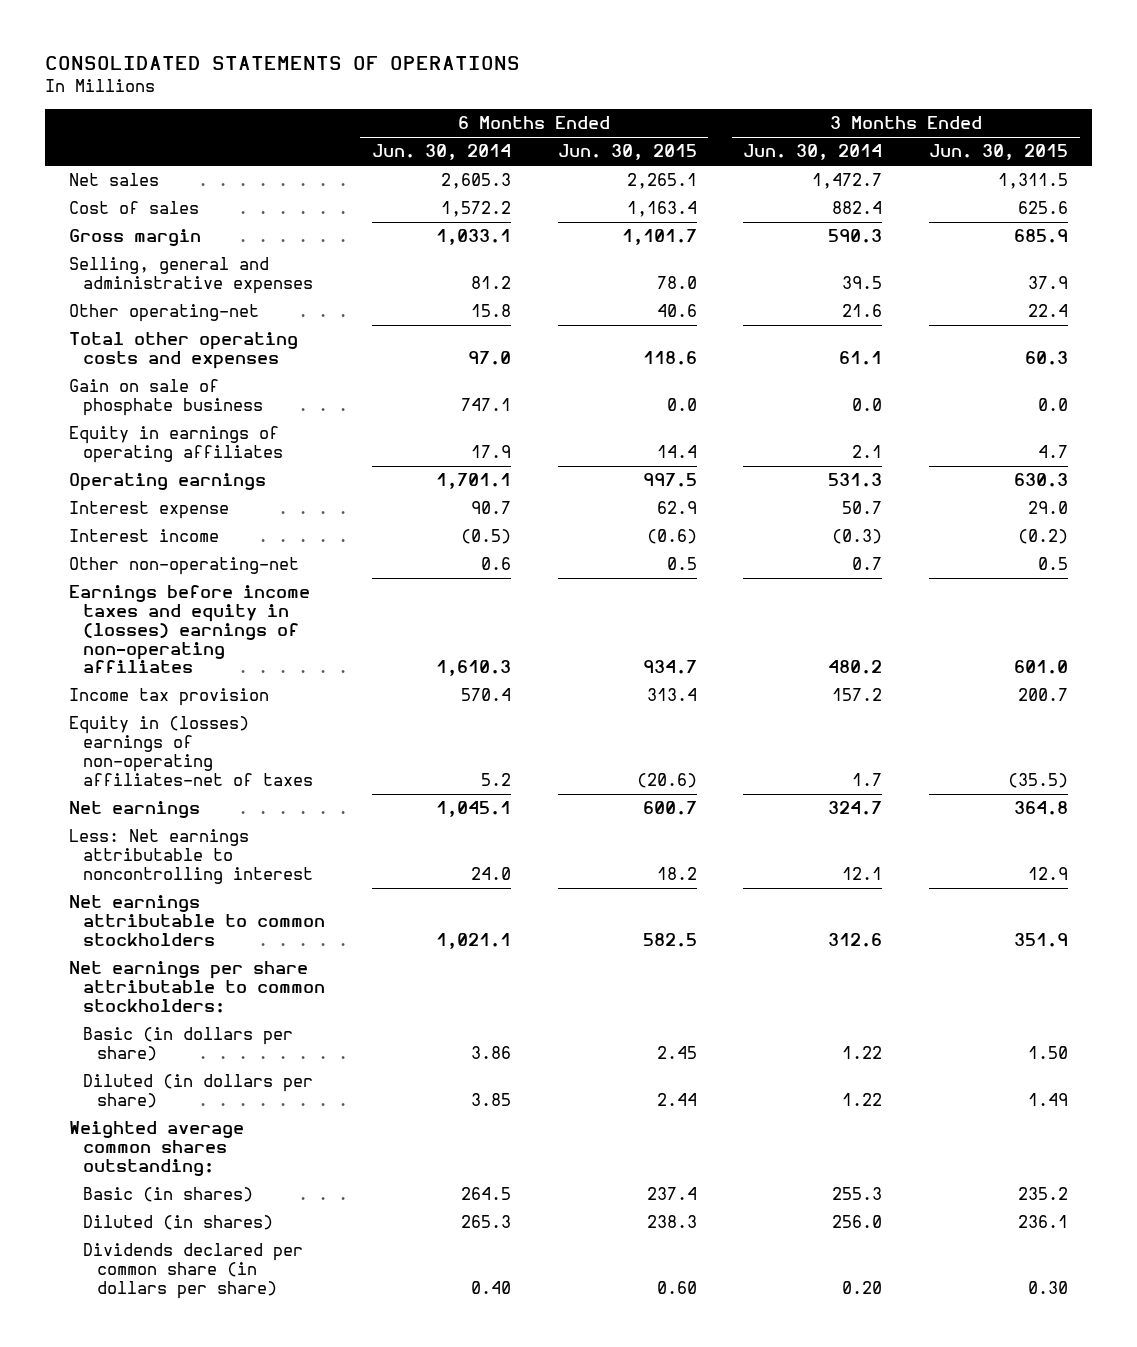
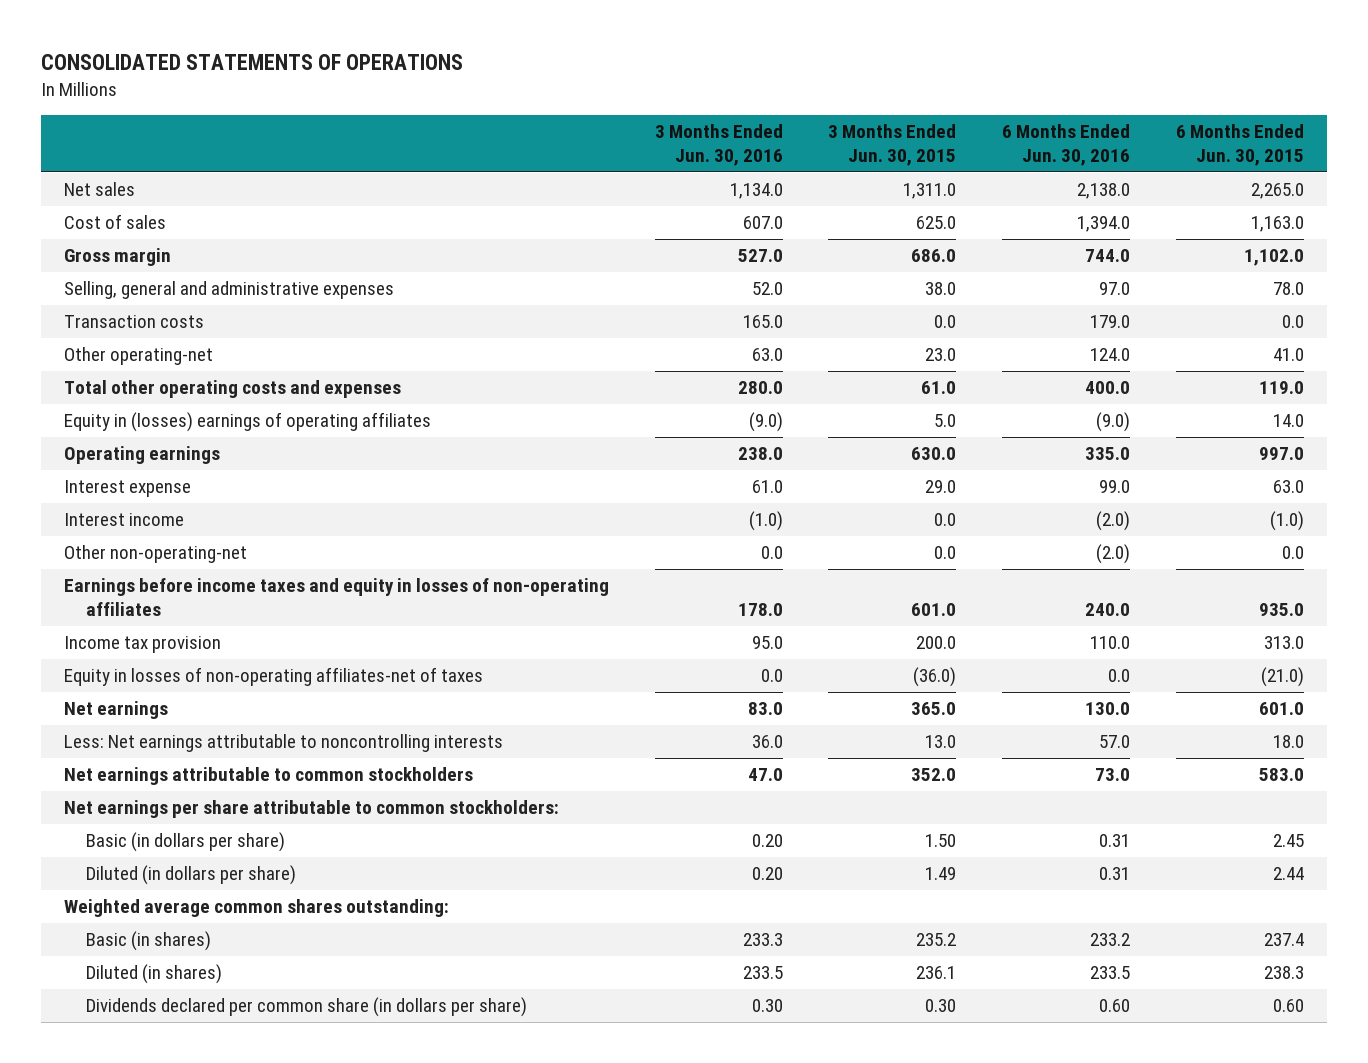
- | 6 Months Ended Jun. 30, 2014 | 6 Months Ended Jun. 30, 2015 | 3 Months Ended Jun. 30, 2014 | 3 Months Ended Jun. 30, 2015
+ | 3 Months Ended Jun. 30, 2016 | 3 Months Ended Jun. 30, 2015 | 6 Months Ended Jun. 30, 2016 | 6 Months Ended Jun. 30, 2015
- Net sales | 2,605.3 | 2,265.1 | 1,472.7 | 1,311.5
- Cost of sales | 1,572.2 | 1,163.4 | 882.4 | 625.6
- Gross margin | 1,033.1 | 1,101.7 | 590.3 | 685.9
- Selling, general and administrative expenses | 81.2 | 78.0 | 39.5 | 37.9
- Other operating-net | 15.8 | 40.6 | 21.6 | 22.4
- Total other operating costs and expenses | 97.0 | 118.6 | 61.1 | 60.3
- Gain on sale of phosphate business | 747.1 | 0.0 | 0.0 | 0.0
- Equity in earnings of operating affiliates | 17.9 | 14.4 | 2.1 | 4.7
- Operating earnings | 1,701.1 | 997.5 | 531.3 | 630.3
- Interest expense | 90.7 | 62.9 | 50.7 | 29.0
- Interest income | (0.5) | (0.6) | (0.3) | (0.2)
- Other non-operating-net | 0.6 | 0.5 | 0.7 | 0.5
- Earnings before income taxes and equity in (losses) earnings of non-operating affiliates | 1,610.3 | 934.7 | 480.2 | 601.0
- Income tax provision | 570.4 | 313.4 | 157.2 | 200.7
- Equity in (losses) earnings of non-operating affiliates-net of taxes | 5.2 | (20.6) | 1.7 | (35.5)
- Net earnings | 1,045.1 | 600.7 | 324.7 | 364.8
- Less: Net earnings attributable to noncontrolling interest | 24.0 | 18.2 | 12.1 | 12.9
- Net earnings attributable to common stockholders | 1,021.1 | 582.5 | 312.6 | 351.9
+ Net sales | 1,134.0 | 1,311.0 | 2,138.0 | 2,265.0
+ Cost of sales | 607.0 | 625.0 | 1,394.0 | 1,163.0
+ Gross margin | 527.0 | 686.0 | 744.0 | 1,102.0
+ Selling, general and administrative expenses | 52.0 | 38.0 | 97.0 | 78.0
+ Transaction costs | 165.0 | 0.0 | 179.0 | 0.0
+ Other operating-net | 63.0 | 23.0 | 124.0 | 41.0
+ Total other operating costs and expenses | 280.0 | 61.0 | 400.0 | 119.0
+ Equity in (losses) earnings of operating affiliates | (9.0) | 5.0 | (9.0) | 14.0
+ Operating earnings | 238.0 | 630.0 | 335.0 | 997.0
+ Interest expense | 61.0 | 29.0 | 99.0 | 63.0
+ Interest income | (1.0) | 0.0 | (2.0) | (1.0)
+ Other non-operating-net | 0.0 | 0.0 | (2.0) | 0.0
+ Earnings before income taxes and equity in losses of non-operating affiliates | 178.0 | 601.0 | 240.0 | 935.0
+ Income tax provision | 95.0 | 200.0 | 110.0 | 313.0
+ Equity in losses of non-operating affiliates-net of taxes | 0.0 | (36.0) | 0.0 | (21.0)
+ Net earnings | 83.0 | 365.0 | 130.0 | 601.0
+ Less: Net earnings attributable to noncontrolling interests | 36.0 | 13.0 | 57.0 | 18.0
+ Net earnings attributable to common stockholders | 47.0 | 352.0 | 73.0 | 583.0

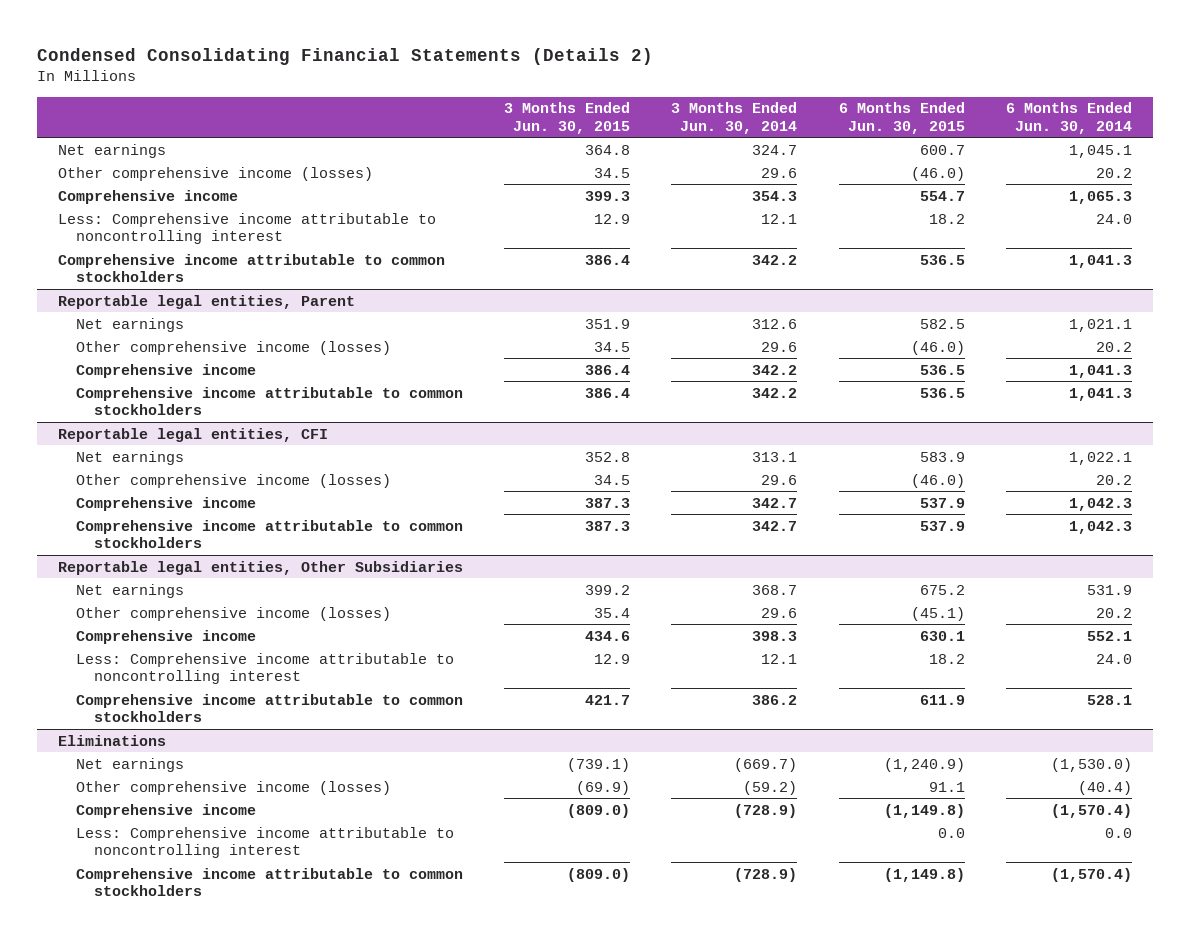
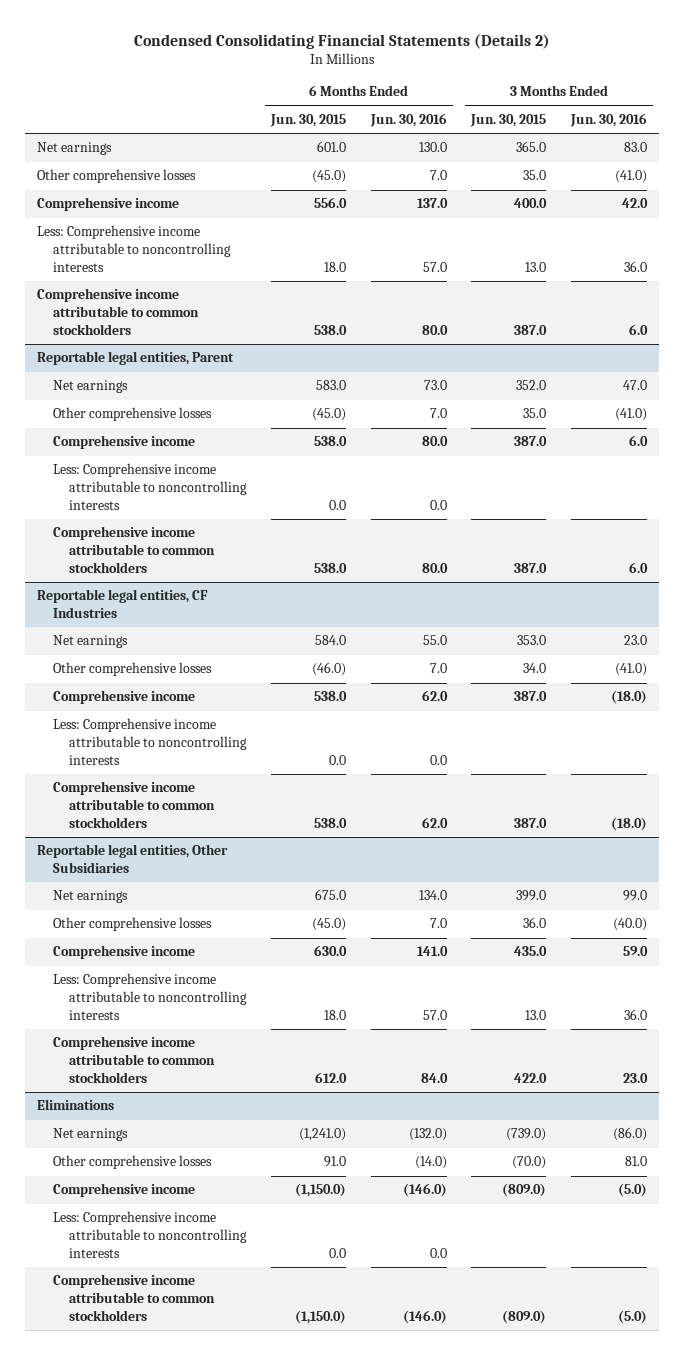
- | 3 Months Ended Jun. 30, 2015 | 3 Months Ended Jun. 30, 2014 | 6 Months Ended Jun. 30, 2015 | 6 Months Ended Jun. 30, 2014
+ | 6 Months Ended Jun. 30, 2015 | 6 Months Ended Jun. 30, 2016 | 3 Months Ended Jun. 30, 2015 | 3 Months Ended Jun. 30, 2016
- Net earnings | 364.8 | 324.7 | 600.7 | 1,045.1
- Other comprehensive income (losses) | 34.5 | 29.6 | (46.0) | 20.2
- Comprehensive income | 399.3 | 354.3 | 554.7 | 1,065.3
- Less: Comprehensive income attributable to noncontrolling interest | 12.9 | 12.1 | 18.2 | 24.0
- Comprehensive income attributable to common stockholders | 386.4 | 342.2 | 536.5 | 1,041.3
+ Net earnings | 601.0 | 130.0 | 365.0 | 83.0
+ Other comprehensive losses | (45.0) | 7.0 | 35.0 | (41.0)
+ Comprehensive income | 556.0 | 137.0 | 400.0 | 42.0
+ Less: Comprehensive income attributable to noncontrolling interests | 18.0 | 57.0 | 13.0 | 36.0
+ Comprehensive income attributable to common stockholders | 538.0 | 80.0 | 387.0 | 6.0
@ Reportable legal entities, Parent
- Net earnings | 351.9 | 312.6 | 582.5 | 1,021.1
- Other comprehensive income (losses) | 34.5 | 29.6 | (46.0) | 20.2
- Comprehensive income | 386.4 | 342.2 | 536.5 | 1,041.3
- Comprehensive income attributable to common stockholders | 386.4 | 342.2 | 536.5 | 1,041.3
- Reportable legal entities, CFI
- Net earnings | 352.8 | 313.1 | 583.9 | 1,022.1
- Other comprehensive income (losses) | 34.5 | 29.6 | (46.0) | 20.2
- Comprehensive income | 387.3 | 342.7 | 537.9 | 1,042.3
- Comprehensive income attributable to common stockholders | 387.3 | 342.7 | 537.9 | 1,042.3
@ Reportable legal entities, Parent
+ Net earnings | 583.0 | 73.0 | 352.0 | 47.0
+ Other comprehensive losses | (45.0) | 7.0 | 35.0 | (41.0)
+ Comprehensive income | 538.0 | 80.0 | 387.0 | 6.0
+ Less: Comprehensive income attributable to noncontrolling interests | 0.0 | 0.0 | |
+ Comprehensive income attributable to common stockholders | 538.0 | 80.0 | 387.0 | 6.0
+ Reportable legal entities, CF Industries
+ Net earnings | 584.0 | 55.0 | 353.0 | 23.0
+ Other comprehensive losses | (46.0) | 7.0 | 34.0 | (41.0)
+ Comprehensive income | 538.0 | 62.0 | 387.0 | (18.0)
+ Less: Comprehensive income attributable to noncontrolling interests | 0.0 | 0.0 | |
+ Comprehensive income attributable to common stockholders | 538.0 | 62.0 | 387.0 | (18.0)
@ Reportable legal entities, Other Subsidiaries
- Net earnings | 399.2 | 368.7 | 675.2 | 531.9
- Other comprehensive income (losses) | 35.4 | 29.6 | (45.1) | 20.2
- Comprehensive income | 434.6 | 398.3 | 630.1 | 552.1
- Less: Comprehensive income attributable to noncontrolling interest | 12.9 | 12.1 | 18.2 | 24.0
- Comprehensive income attributable to common stockholders | 421.7 | 386.2 | 611.9 | 528.1
+ Net earnings | 675.0 | 134.0 | 399.0 | 99.0
+ Other comprehensive losses | (45.0) | 7.0 | 36.0 | (40.0)
+ Comprehensive income | 630.0 | 141.0 | 435.0 | 59.0
+ Less: Comprehensive income attributable to noncontrolling interests | 18.0 | 57.0 | 13.0 | 36.0
+ Comprehensive income attributable to common stockholders | 612.0 | 84.0 | 422.0 | 23.0
@ Eliminations
- Net earnings | (739.1) | (669.7) | (1,240.9) | (1,530.0)
- Other comprehensive income (losses) | (69.9) | (59.2) | 91.1 | (40.4)
- Comprehensive income | (809.0) | (728.9) | (1,149.8) | (1,570.4)
- Less: Comprehensive income attributable to noncontrolling interest | | | 0.0 | 0.0
- Comprehensive income attributable to common stockholders | (809.0) | (728.9) | (1,149.8) | (1,570.4)
+ Net earnings | (1,241.0) | (132.0) | (739.0) | (86.0)
+ Other comprehensive losses | 91.0 | (14.0) | (70.0) | 81.0
+ Comprehensive income | (1,150.0) | (146.0) | (809.0) | (5.0)
+ Less: Comprehensive income attributable to noncontrolling interests | 0.0 | 0.0 | |
+ Comprehensive income attributable to common stockholders | (1,150.0) | (146.0) | (809.0) | (5.0)

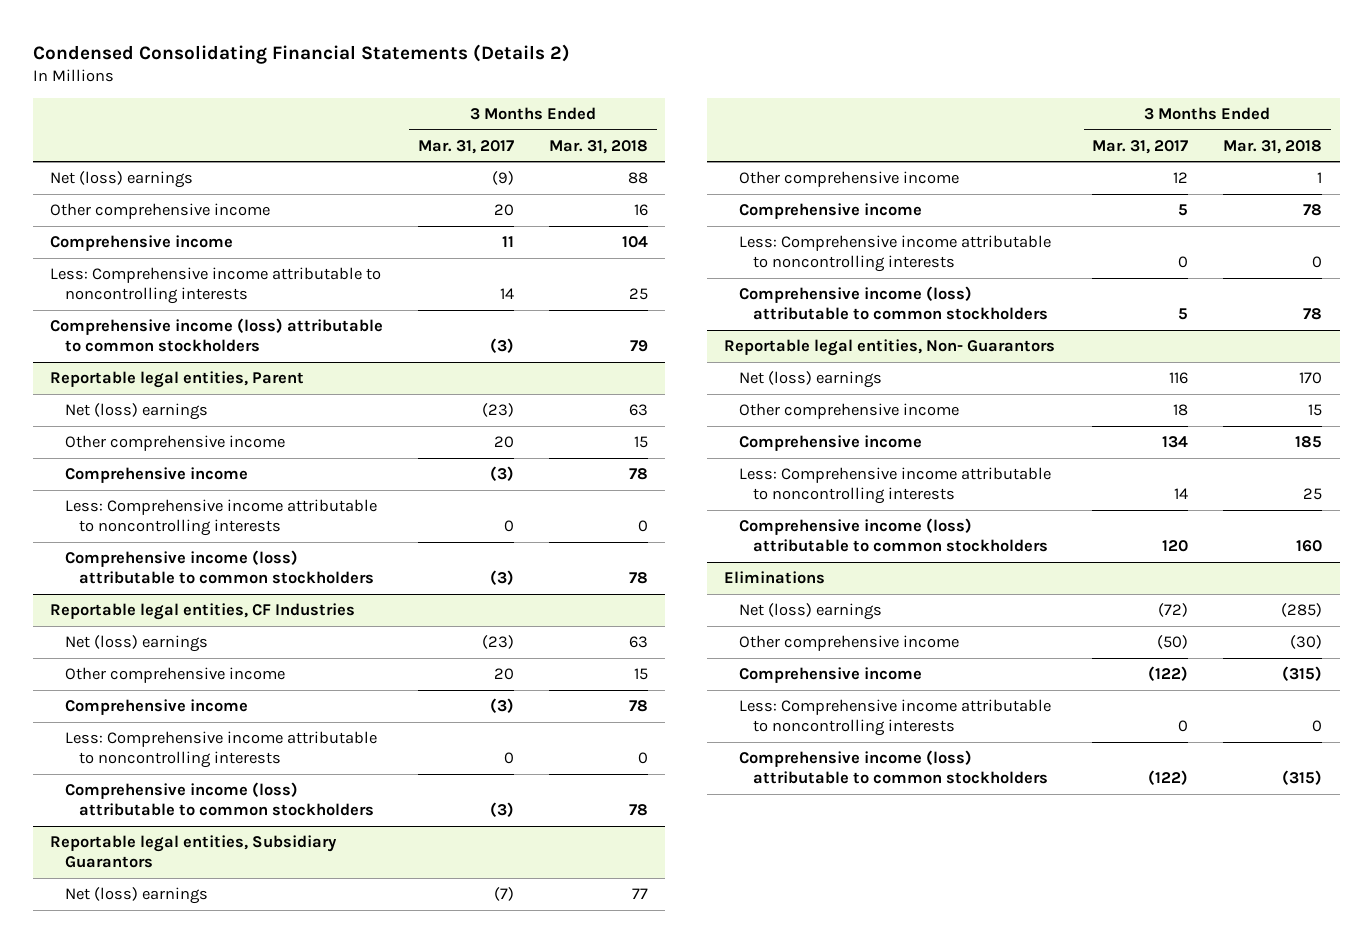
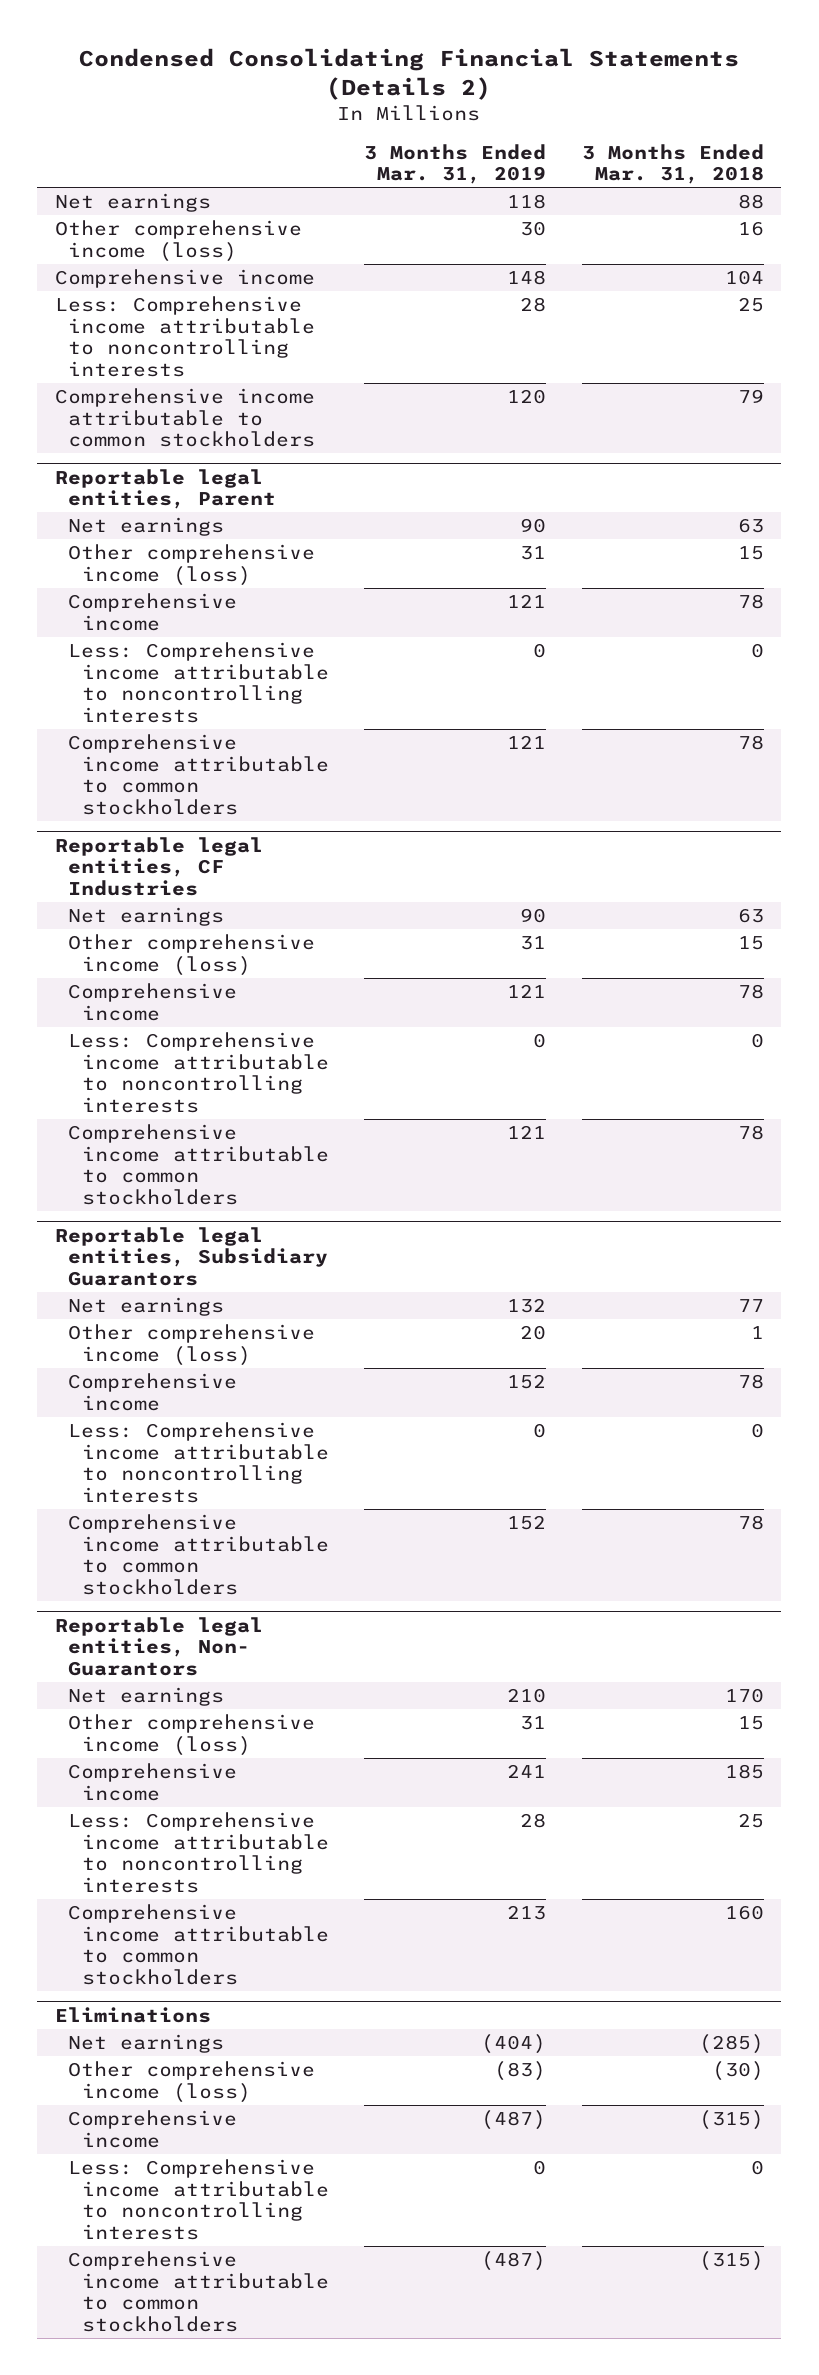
- | 3 Months Ended Mar. 31, 2017 | 3 Months Ended Mar. 31, 2018
+ | 3 Months Ended Mar. 31, 2019 | 3 Months Ended Mar. 31, 2018
- Net (loss) earnings | (9) | 88
- Other comprehensive income | 20 | 16
+ Net earnings | 118 | 88
+ Other comprehensive income (loss) | 30 | 16
- Comprehensive income (loss) attributable to common stockholders | (3) | 79
+ Comprehensive income attributable to common stockholders | 120 | 79
@ Reportable legal entities, Parent
- Net (loss) earnings | (23) | 63
- Other comprehensive income | 20 | 15
+ Net earnings | 90 | 63
+ Other comprehensive income (loss) | 31 | 15
- Comprehensive income (loss) attributable to common stockholders | (3) | 78
+ Comprehensive income attributable to common stockholders | 121 | 78
@ Reportable legal entities, CF Industries
- Net (loss) earnings | (23) | 63
- Other comprehensive income | 20 | 15
+ Net earnings | 90 | 63
+ Other comprehensive income (loss) | 31 | 15
- Comprehensive income (loss) attributable to common stockholders | (3) | 78
+ Comprehensive income attributable to common stockholders | 121 | 78
@ Reportable legal entities, Subsidiary Guarantors
- Net (loss) earnings | (7) | 77
- Other comprehensive income | 12 | 1
+ Net earnings | 132 | 77
+ Other comprehensive income (loss) | 20 | 1
- Comprehensive income (loss) attributable to common stockholders | 5 | 78
+ Comprehensive income attributable to common stockholders | 152 | 78
@ Reportable legal entities, Non- Guarantors
- Net (loss) earnings | 116 | 170
- Other comprehensive income | 18 | 15
+ Net earnings | 210 | 170
+ Other comprehensive income (loss) | 31 | 15
- Comprehensive income (loss) attributable to common stockholders | 120 | 160
+ Comprehensive income attributable to common stockholders | 213 | 160
@ Eliminations
- Net (loss) earnings | (72) | (285)
- Other comprehensive income | (50) | (30)
+ Net earnings | (404) | (285)
+ Other comprehensive income (loss) | (83) | (30)
- Comprehensive income (loss) attributable to common stockholders | (122) | (315)
+ Comprehensive income attributable to common stockholders | (487) | (315)

